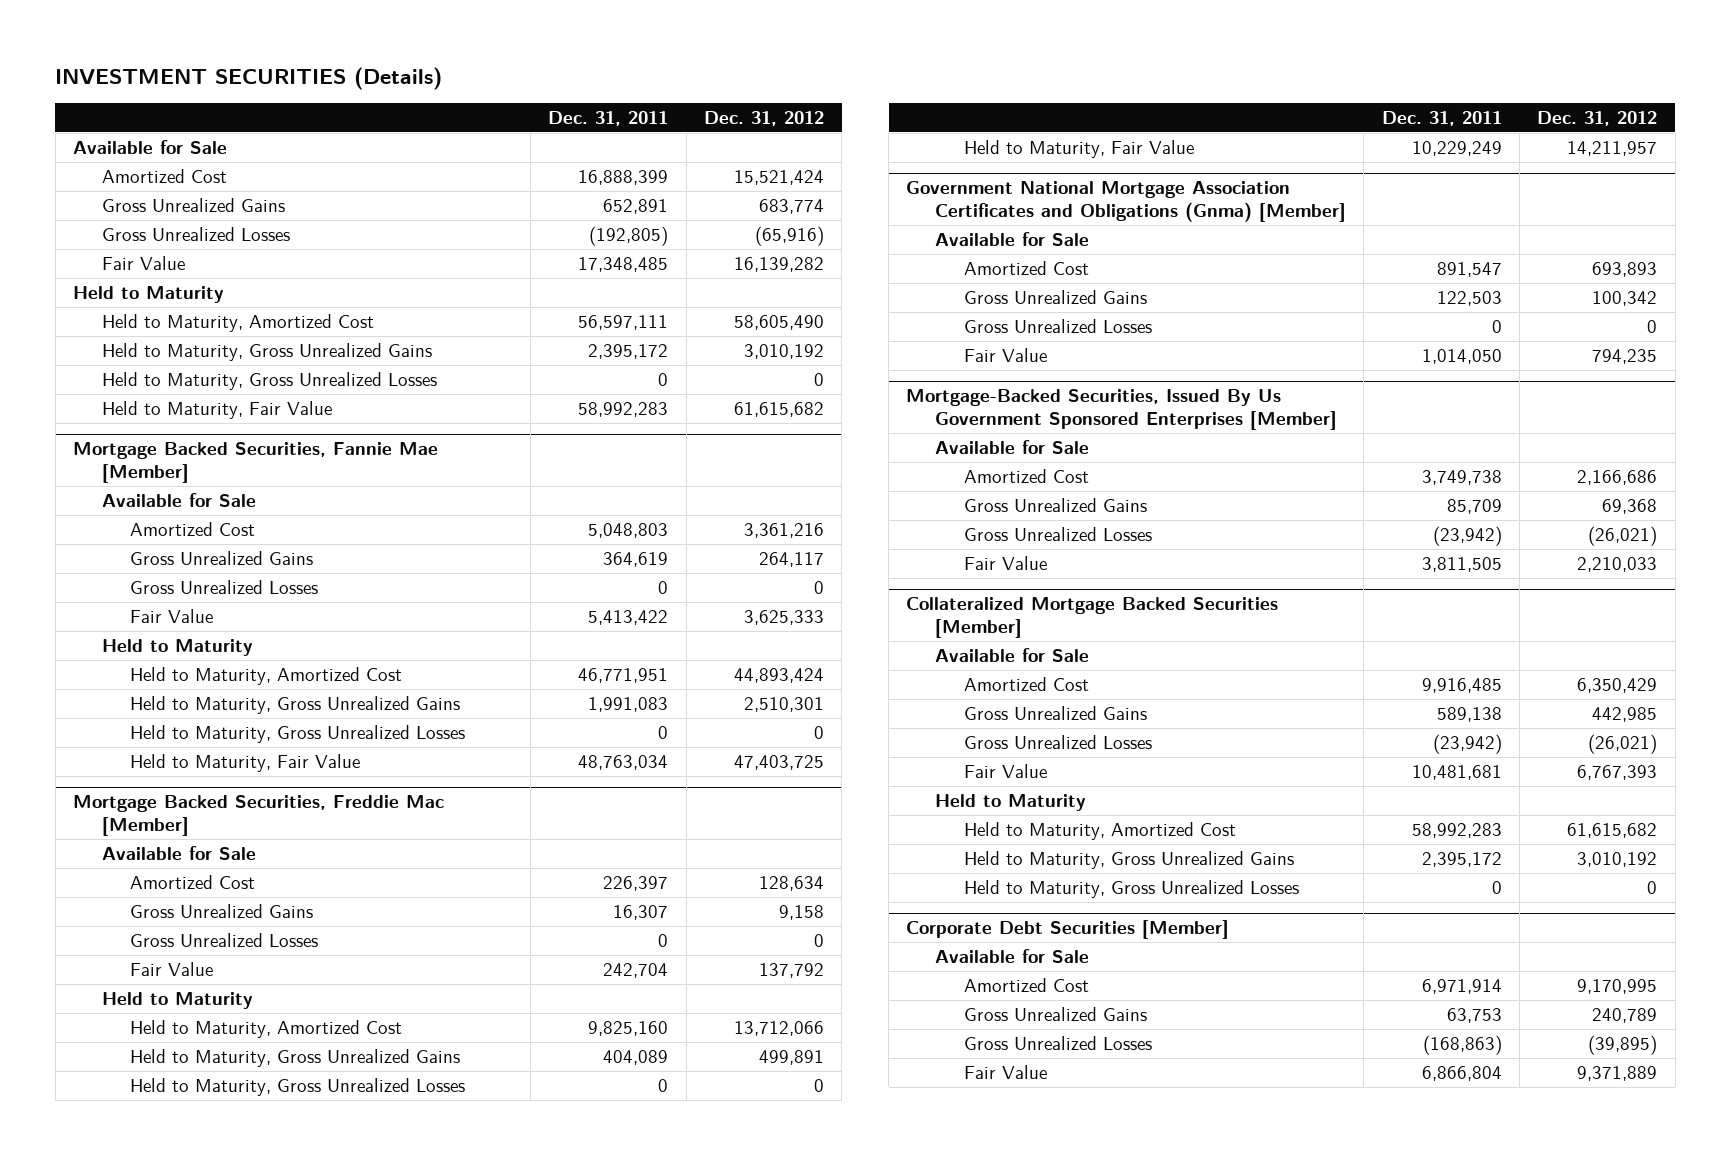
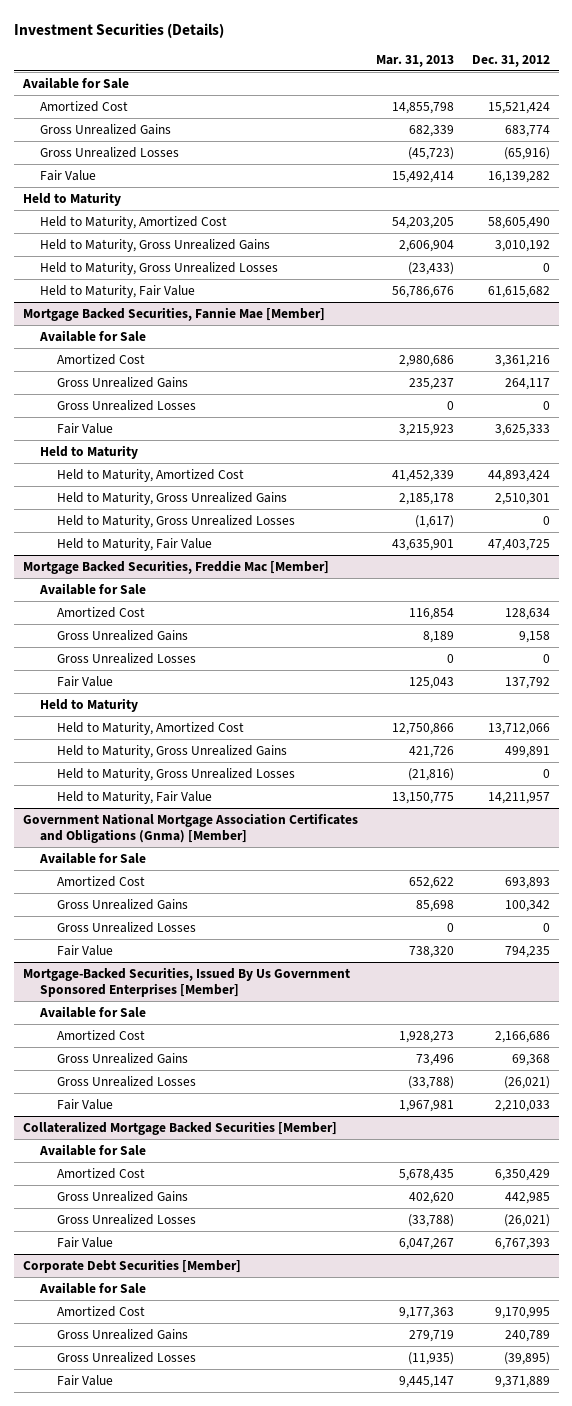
- INVESTMENT SECURITIES (Details)
+ Investment Securities (Details)
- | Dec. 31, 2011 | Dec. 31, 2012
+ | Mar. 31, 2013 | Dec. 31, 2012
@ Collateralized Mortgage Backed Securities [Member]
- Held to Maturity
- Held to Maturity, Amortized Cost | 58,992,283 | 61,615,682
- Held to Maturity, Gross Unrealized Gains | 2,395,172 | 3,010,192
- Held to Maturity, Gross Unrealized Losses | 0 | 0

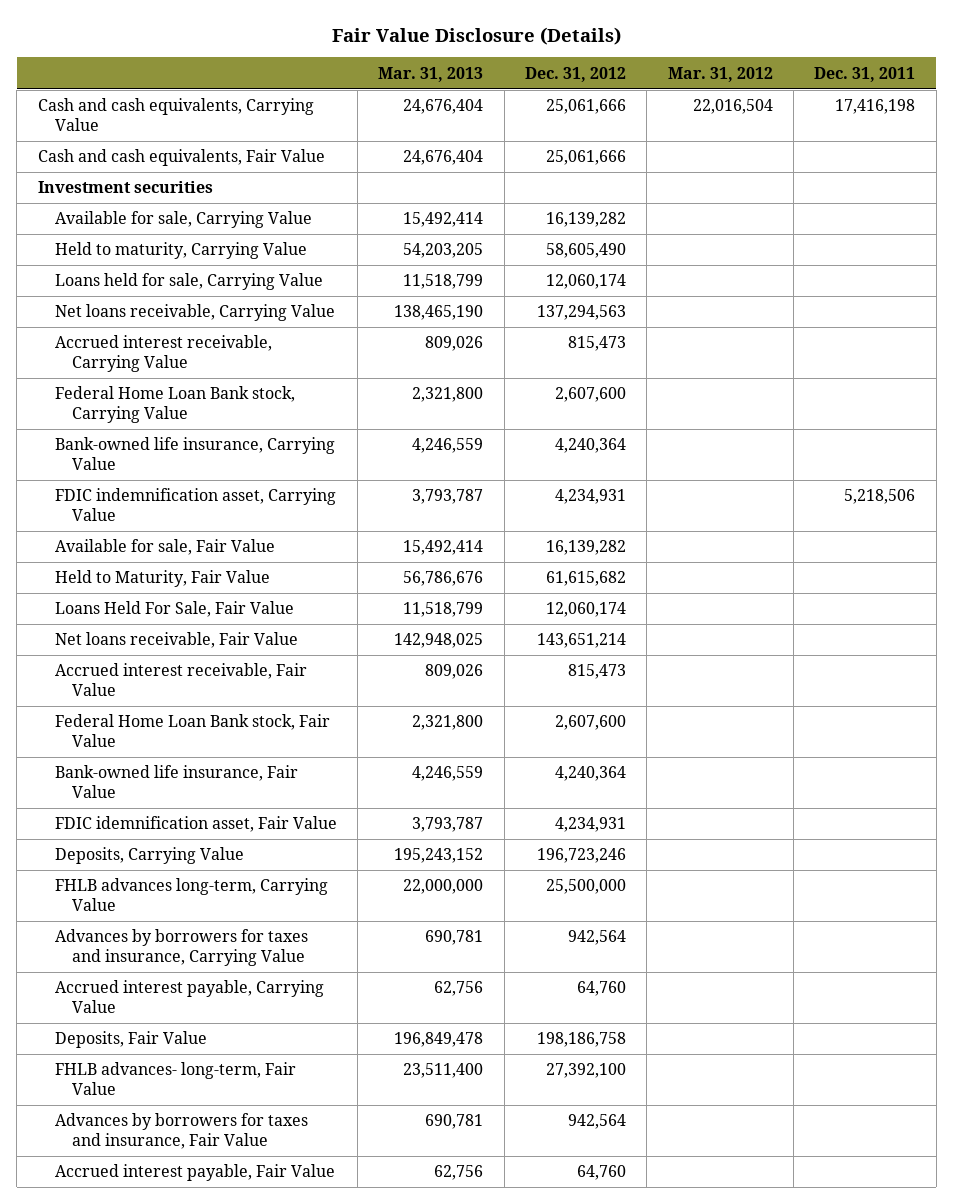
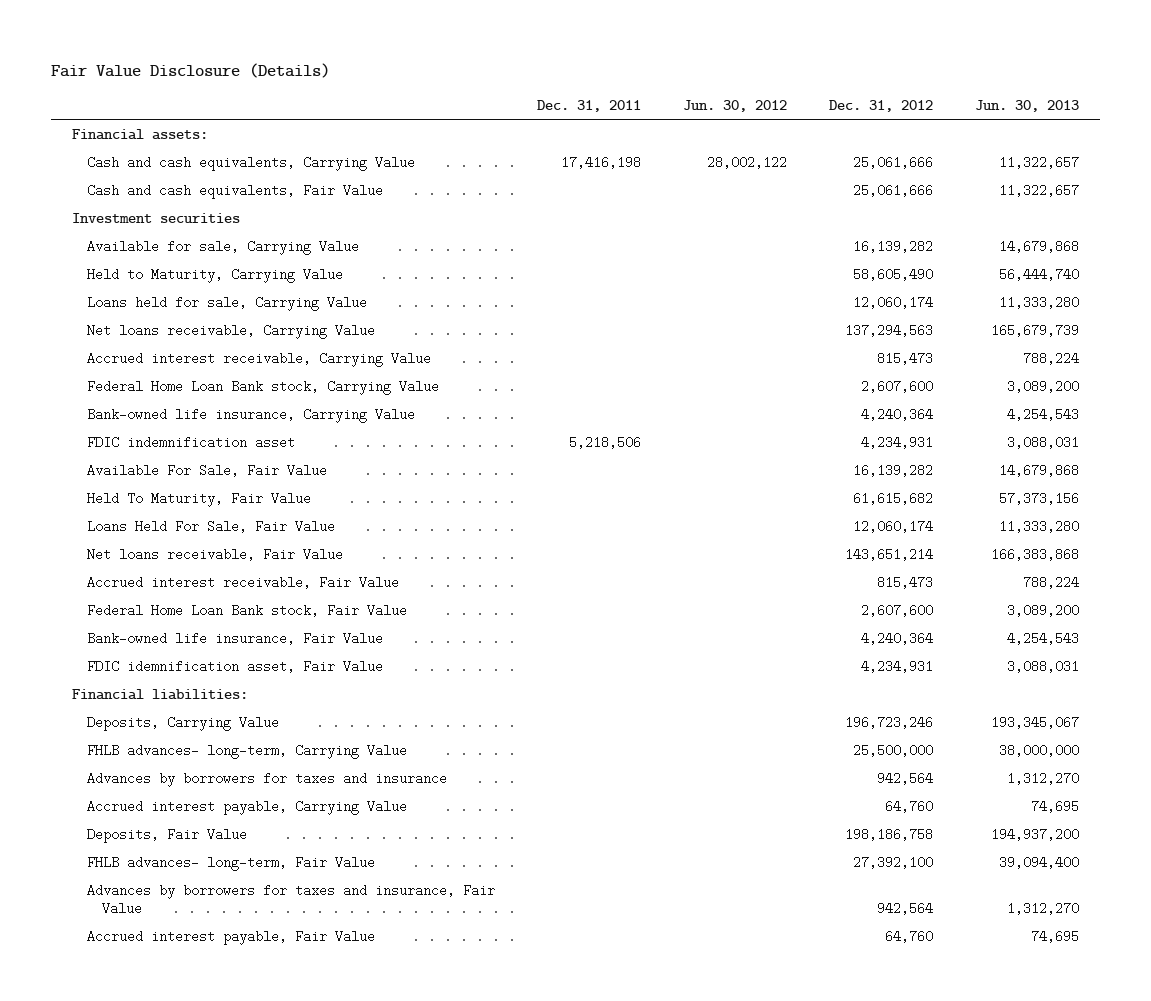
- | Mar. 31, 2013 | Dec. 31, 2012 | Mar. 31, 2012 | Dec. 31, 2011
+ | Dec. 31, 2011 | Jun. 30, 2012 | Dec. 31, 2012 | Jun. 30, 2013
+ Financial assets:
- Held to maturity, Carrying Value | 54,203,205 | 58,605,490 | |
+ Held to Maturity, Carrying Value | | | 58,605,490 | 56,444,740
- FDIC indemnification asset, Carrying Value | 3,793,787 | 4,234,931 | | 5,218,506
- Available for sale, Fair Value | 15,492,414 | 16,139,282 | |
- Held to Maturity, Fair Value | 56,786,676 | 61,615,682 | |
+ FDIC indemnification asset | 5,218,506 | | 4,234,931 | 3,088,031
+ Available For Sale, Fair Value | | | 16,139,282 | 14,679,868
+ Held To Maturity, Fair Value | | | 61,615,682 | 57,373,156
+ Financial liabilities:
- FHLB advances long-term, Carrying Value | 22,000,000 | 25,500,000 | |
- Advances by borrowers for taxes and insurance, Carrying Value | 690,781 | 942,564 | |
+ FHLB advances- long-term, Carrying Value | | | 25,500,000 | 38,000,000
+ Advances by borrowers for taxes and insurance | | | 942,564 | 1,312,270

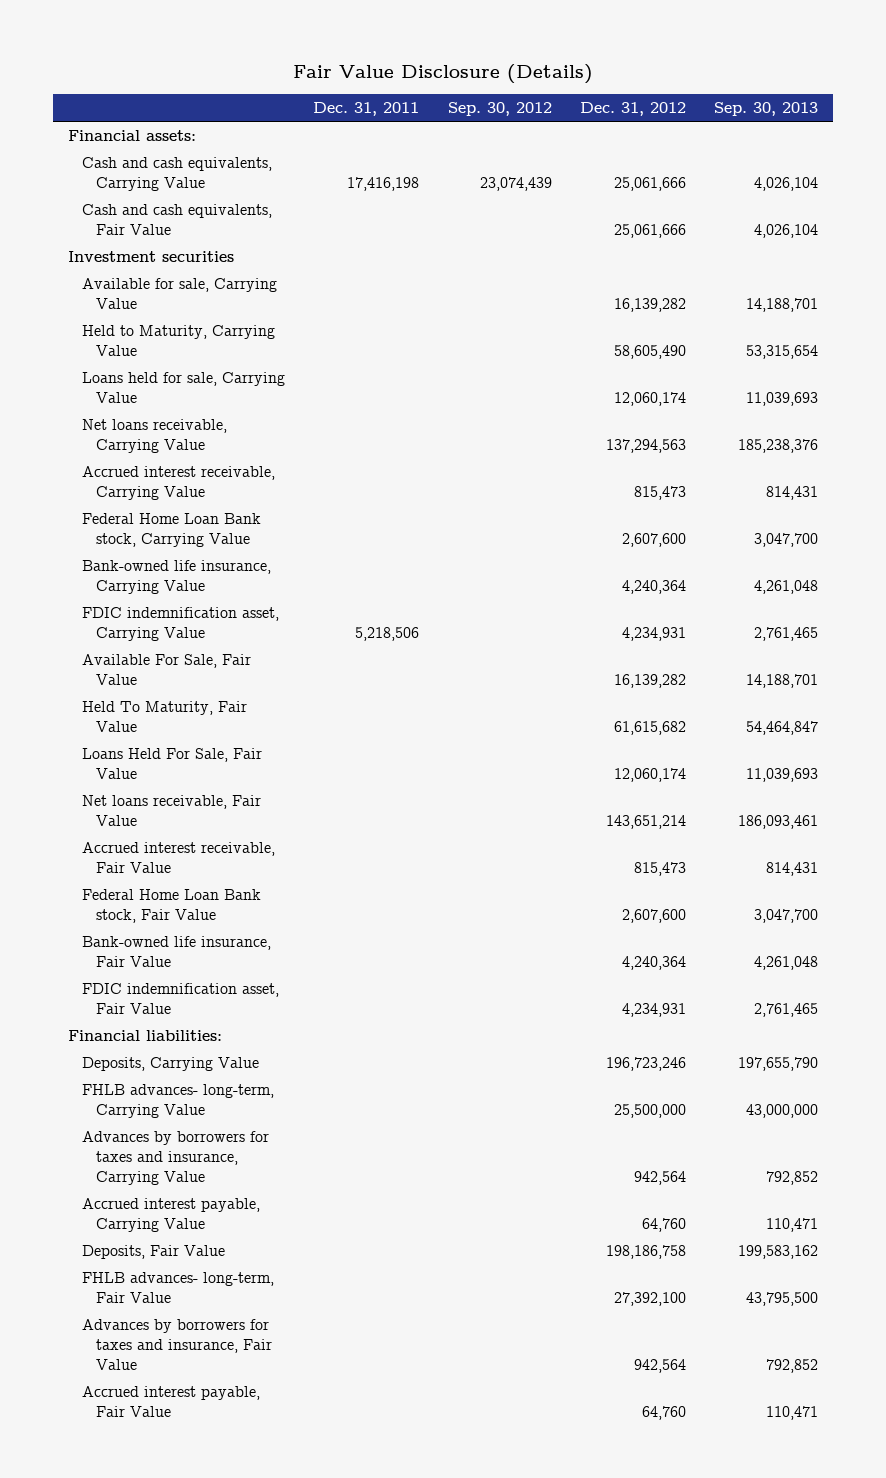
- | Dec. 31, 2011 | Jun. 30, 2012 | Dec. 31, 2012 | Jun. 30, 2013
+ | Dec. 31, 2011 | Sep. 30, 2012 | Dec. 31, 2012 | Sep. 30, 2013
- FDIC indemnification asset | 5,218,506 | | 4,234,931 | 3,088,031
+ FDIC indemnification asset, Carrying Value | 5,218,506 | | 4,234,931 | 2,761,465
- FDIC idemnification asset, Fair Value | | | 4,234,931 | 3,088,031
+ FDIC indemnification asset, Fair Value | | | 4,234,931 | 2,761,465
- Advances by borrowers for taxes and insurance | | | 942,564 | 1,312,270
+ Advances by borrowers for taxes and insurance, Carrying Value | | | 942,564 | 792,852

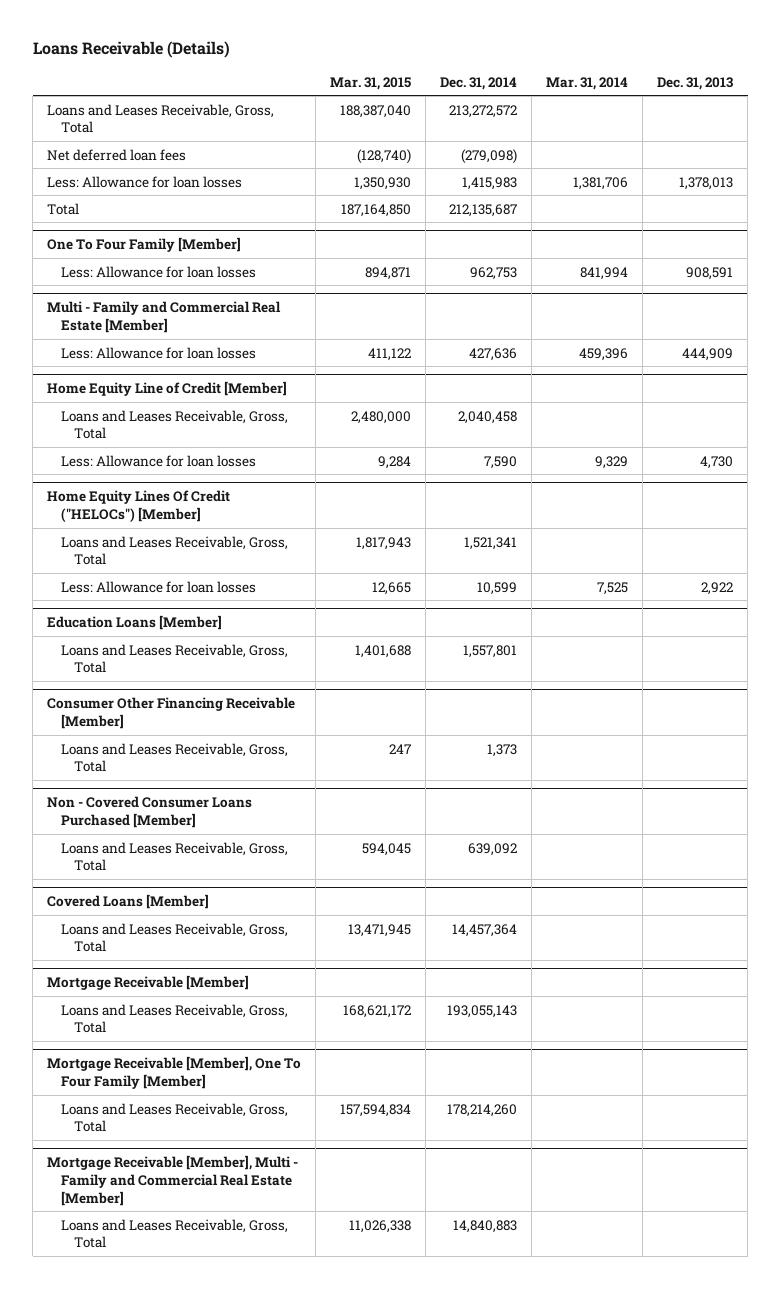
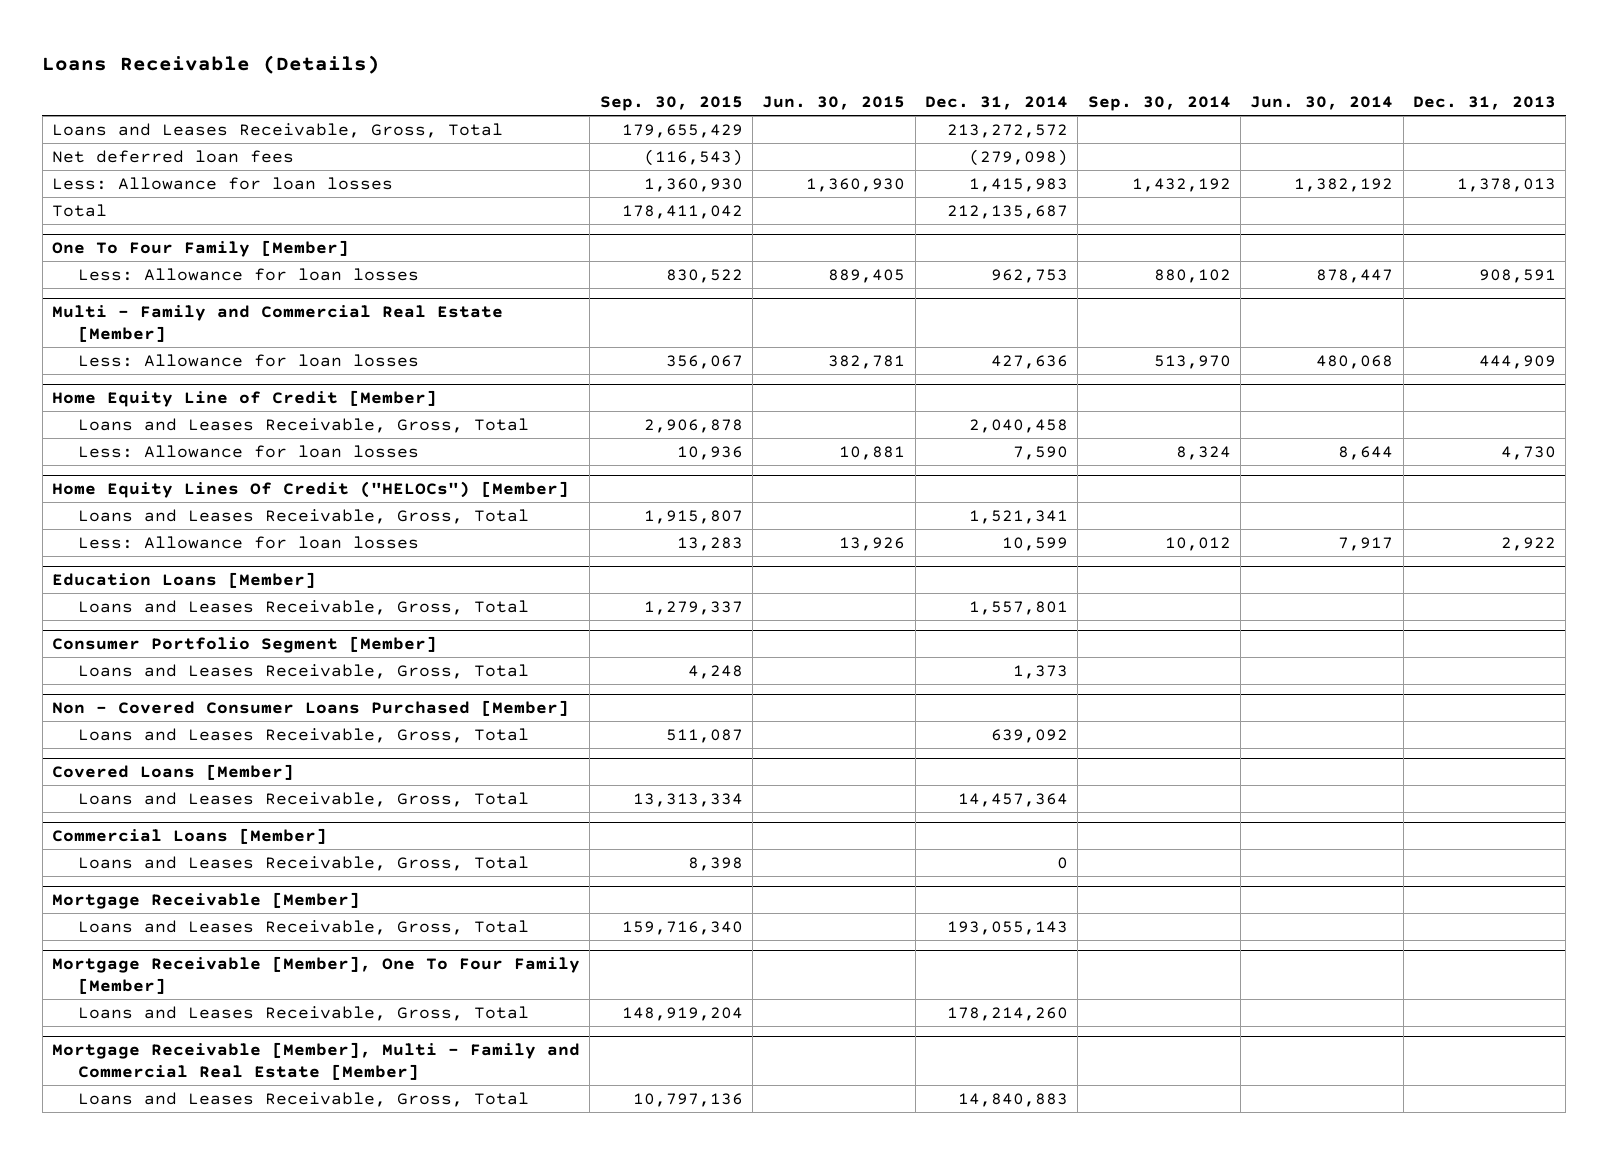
- | Mar. 31, 2015 | Dec. 31, 2014 | Mar. 31, 2014 | Dec. 31, 2013
+ | Sep. 30, 2015 | Jun. 30, 2015 | Dec. 31, 2014 | Sep. 30, 2014 | Jun. 30, 2014 | Dec. 31, 2013
- Consumer Other Financing Receivable [Member]
+ Consumer Portfolio Segment [Member]
+ Commercial Loans [Member]
+ Loans and Leases Receivable, Gross, Total | 8,398 | | 0 | | |

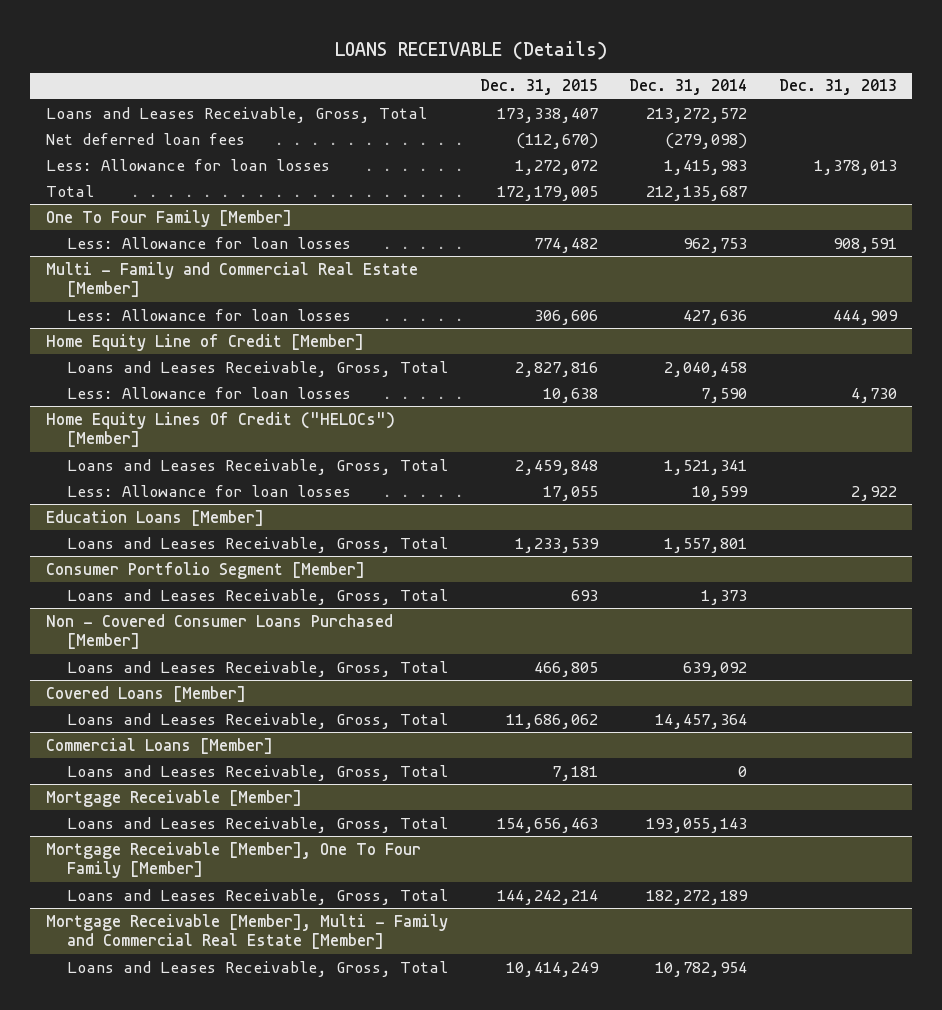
- Loans Receivable (Details)
+ LOANS RECEIVABLE (Details)
- | Sep. 30, 2015 | Jun. 30, 2015 | Dec. 31, 2014 | Sep. 30, 2014 | Jun. 30, 2014 | Dec. 31, 2013
+ | Dec. 31, 2015 | Dec. 31, 2014 | Dec. 31, 2013
@ Mortgage Receivable [Member], One To Four Family [Member]
- Loans and Leases Receivable, Gross, Total | 148,919,204 | | 178,214,260 | | |
+ Loans and Leases Receivable, Gross, Total | 144,242,214 | 182,272,189 |
@ Mortgage Receivable [Member], Multi - Family and Commercial Real Estate [Member]
- Loans and Leases Receivable, Gross, Total | 10,797,136 | | 14,840,883 | | |
+ Loans and Leases Receivable, Gross, Total | 10,414,249 | 10,782,954 |

